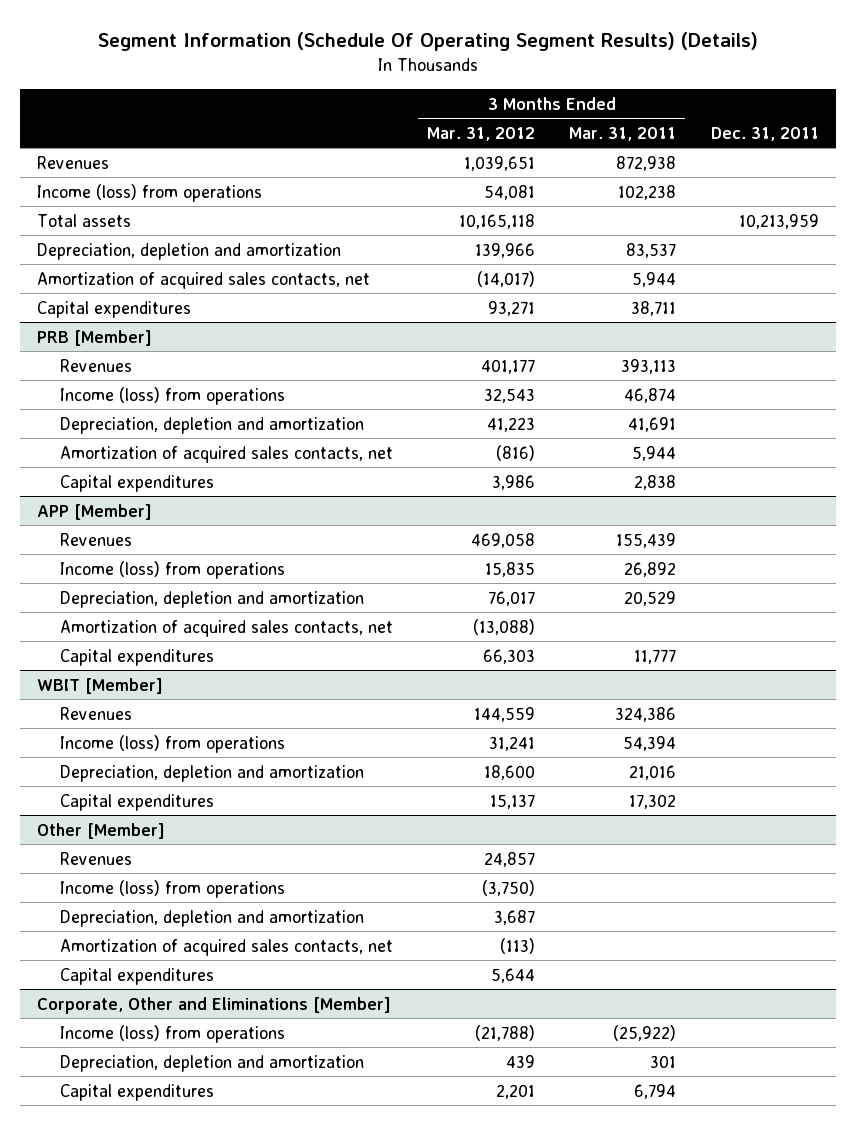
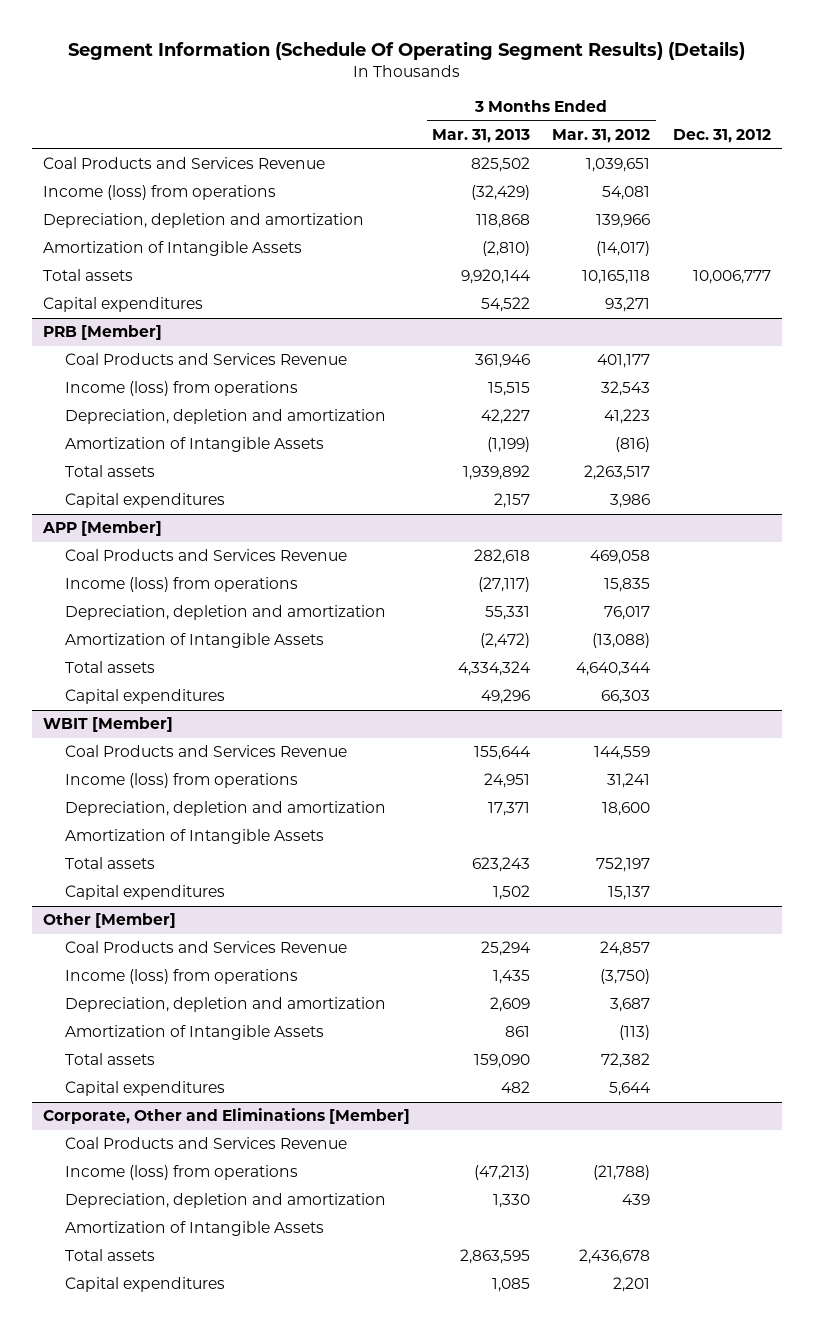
- | 3 Months Ended Mar. 31, 2012 | 3 Months Ended Mar. 31, 2011 | Dec. 31, 2011
+ | 3 Months Ended Mar. 31, 2013 | 3 Months Ended Mar. 31, 2012 | Dec. 31, 2012
- Revenues | 1,039,651 | 872,938 |
+ Coal Products and Services Revenue | 825,502 | 1,039,651 |
- Amortization of acquired sales contacts, net | (14,017) | 5,944 |
+ Amortization of Intangible Assets | (2,810) | (14,017) |
moved down: Total assets | 9,920,144 | 10,165,118 | 10,006,777
@ PRB [Member]
- Revenues | 401,177 | 393,113 |
+ Coal Products and Services Revenue | 361,946 | 401,177 |
- Amortization of acquired sales contacts, net | (816) | 5,944 |
+ Amortization of Intangible Assets | (1,199) | (816) |
+ Total assets | 1,939,892 | 2,263,517 |
@ APP [Member]
- Revenues | 469,058 | 155,439 |
+ Coal Products and Services Revenue | 282,618 | 469,058 |
- Amortization of acquired sales contacts, net | (13,088) | |
+ Amortization of Intangible Assets | (2,472) | (13,088) |
+ Total assets | 4,334,324 | 4,640,344 |
@ WBIT [Member]
- Revenues | 144,559 | 324,386 |
+ Coal Products and Services Revenue | 155,644 | 144,559 |
+ Amortization of Intangible Assets
+ Total assets | 623,243 | 752,197 |
@ Other [Member]
- Revenues | 24,857 | |
+ Coal Products and Services Revenue | 25,294 | 24,857 |
- Amortization of acquired sales contacts, net | (113) | |
+ Amortization of Intangible Assets | 861 | (113) |
+ Total assets | 159,090 | 72,382 |
@ Corporate, Other and Eliminations [Member]
+ Coal Products and Services Revenue
+ Amortization of Intangible Assets
+ Total assets | 2,863,595 | 2,436,678 |

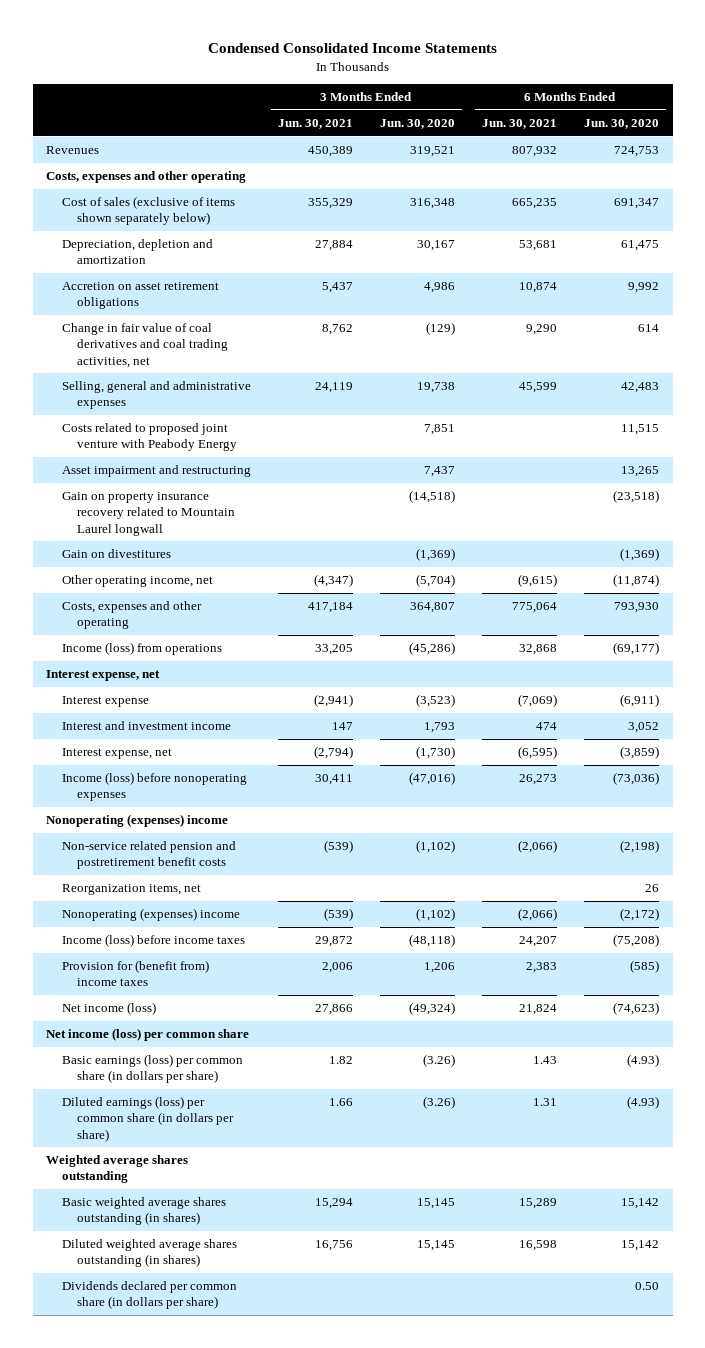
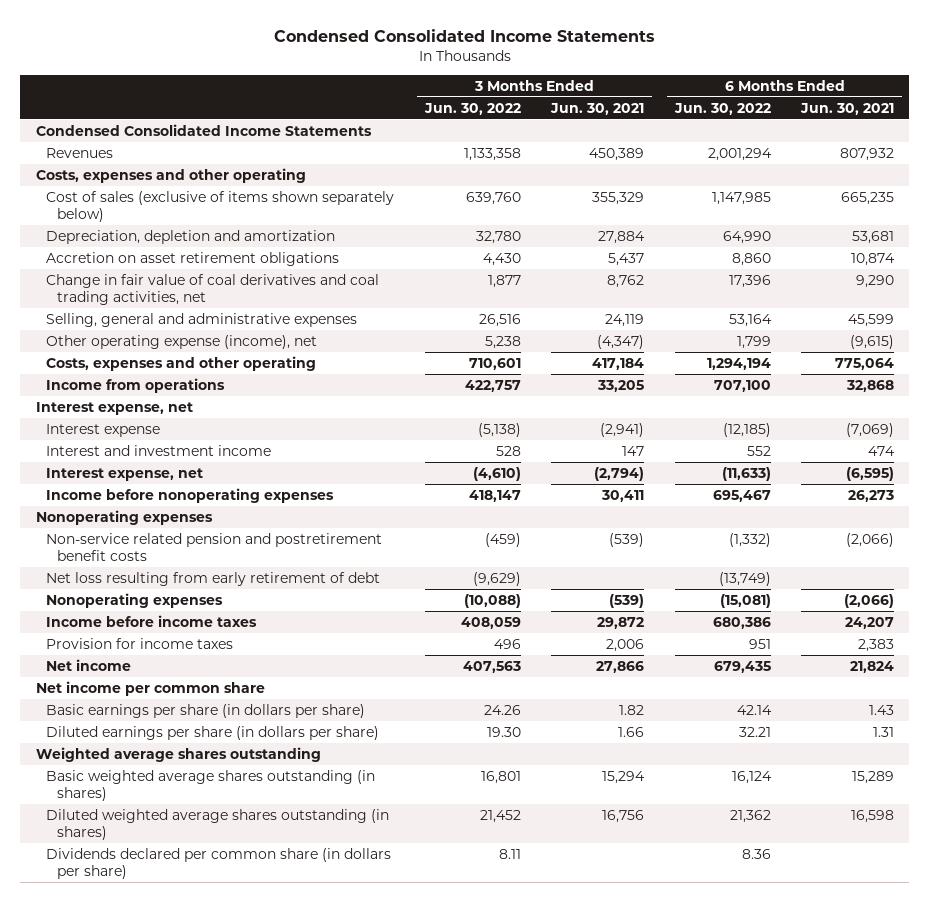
- | 3 Months Ended Jun. 30, 2021 | 3 Months Ended Jun. 30, 2020 | 6 Months Ended Jun. 30, 2021 | 6 Months Ended Jun. 30, 2020
+ | 3 Months Ended Jun. 30, 2022 | 3 Months Ended Jun. 30, 2021 | 6 Months Ended Jun. 30, 2022 | 6 Months Ended Jun. 30, 2021
+ Condensed Consolidated Income Statements
- Costs related to proposed joint venture with Peabody Energy | | 7,851 | | 11,515
- Asset impairment and restructuring | | 7,437 | | 13,265
- Gain on property insurance recovery related to Mountain Laurel longwall | | (14,518) | | (23,518)
- Gain on divestitures | | (1,369) | | (1,369)
- Other operating income, net | (4,347) | (5,704) | (9,615) | (11,874)
+ Other operating expense (income), net | 5,238 | (4,347) | 1,799 | (9,615)
- Income (loss) from operations | 33,205 | (45,286) | 32,868 | (69,177)
+ Income from operations | 422,757 | 33,205 | 707,100 | 32,868
- Income (loss) before nonoperating expenses | 30,411 | (47,016) | 26,273 | (73,036)
- Nonoperating (expenses) income
+ Income before nonoperating expenses | 418,147 | 30,411 | 695,467 | 26,273
+ Nonoperating expenses
- Reorganization items, net | | | | 26
- Nonoperating (expenses) income | (539) | (1,102) | (2,066) | (2,172)
- Income (loss) before income taxes | 29,872 | (48,118) | 24,207 | (75,208)
- Provision for (benefit from) income taxes | 2,006 | 1,206 | 2,383 | (585)
- Net income (loss) | 27,866 | (49,324) | 21,824 | (74,623)
- Net income (loss) per common share
- Basic earnings (loss) per common share (in dollars per share) | 1.82 | (3.26) | 1.43 | (4.93)
- Diluted earnings (loss) per common share (in dollars per share) | 1.66 | (3.26) | 1.31 | (4.93)
+ Net loss resulting from early retirement of debt | (9,629) | | (13,749) |
+ Nonoperating expenses | (10,088) | (539) | (15,081) | (2,066)
+ Income before income taxes | 408,059 | 29,872 | 680,386 | 24,207
+ Provision for income taxes | 496 | 2,006 | 951 | 2,383
+ Net income | 407,563 | 27,866 | 679,435 | 21,824
+ Net income per common share
+ Basic earnings per share (in dollars per share) | 24.26 | 1.82 | 42.14 | 1.43
+ Diluted earnings per share (in dollars per share) | 19.30 | 1.66 | 32.21 | 1.31

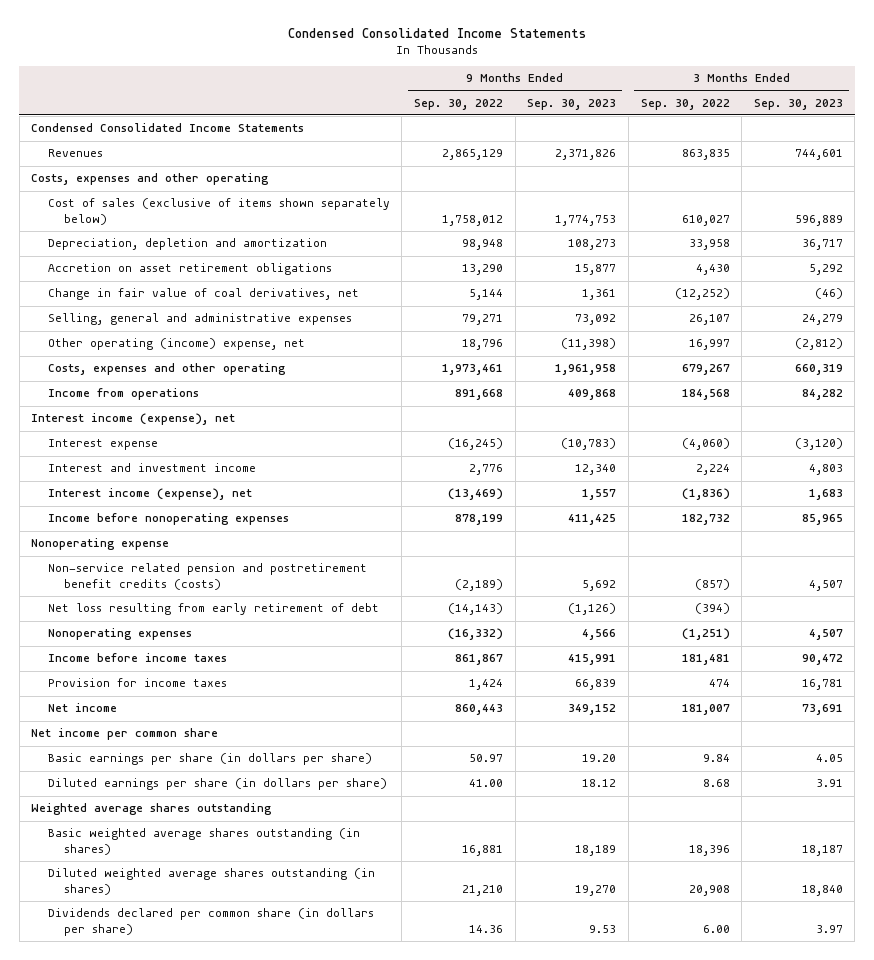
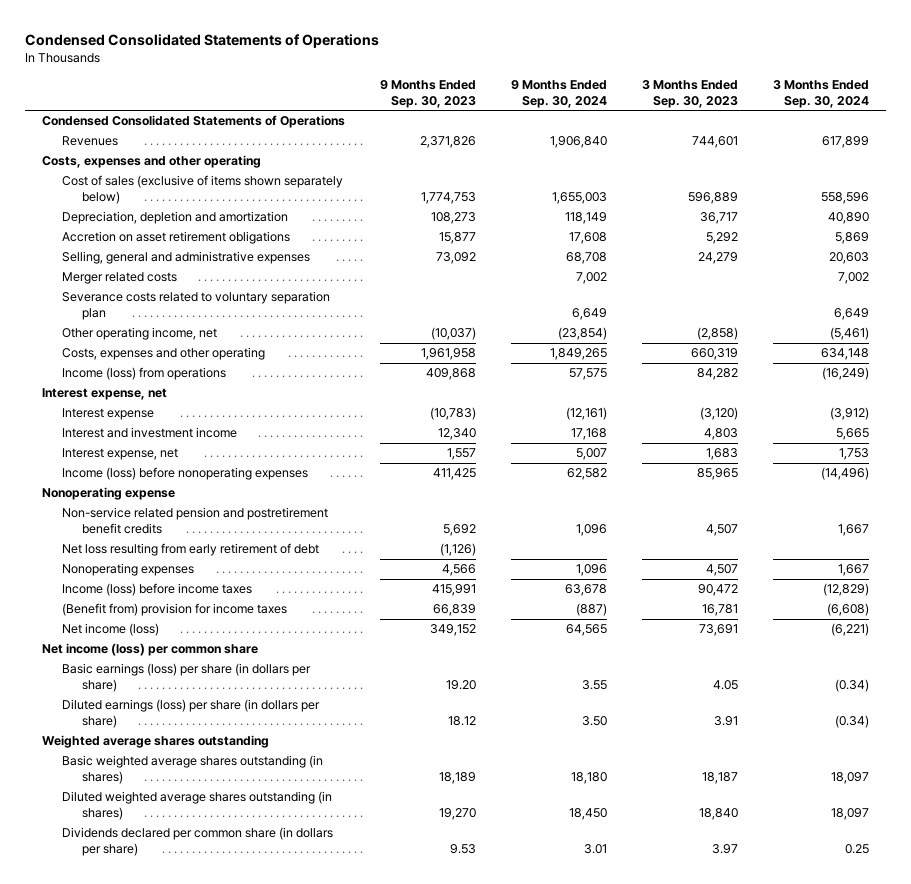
- Condensed Consolidated Income Statements
+ Condensed Consolidated Statements of Operations
- | 9 Months Ended Sep. 30, 2022 | 9 Months Ended Sep. 30, 2023 | 3 Months Ended Sep. 30, 2022 | 3 Months Ended Sep. 30, 2023
+ | 9 Months Ended Sep. 30, 2023 | 9 Months Ended Sep. 30, 2024 | 3 Months Ended Sep. 30, 2023 | 3 Months Ended Sep. 30, 2024
- Condensed Consolidated Income Statements
+ Condensed Consolidated Statements of Operations
- Change in fair value of coal derivatives, net | 5,144 | 1,361 | (12,252) | (46)
- Other operating (income) expense, net | 18,796 | (11,398) | 16,997 | (2,812)
+ Merger related costs | | 7,002 | | 7,002
+ Severance costs related to voluntary separation plan | | 6,649 | | 6,649
+ Other operating income, net | (10,037) | (23,854) | (2,858) | (5,461)
- Income from operations | 891,668 | 409,868 | 184,568 | 84,282
- Interest income (expense), net
+ Income (loss) from operations | 409,868 | 57,575 | 84,282 | (16,249)
+ Interest expense, net
- Interest income (expense), net | (13,469) | 1,557 | (1,836) | 1,683
- Income before nonoperating expenses | 878,199 | 411,425 | 182,732 | 85,965
+ Interest expense, net | 1,557 | 5,007 | 1,683 | 1,753
+ Income (loss) before nonoperating expenses | 411,425 | 62,582 | 85,965 | (14,496)
- Non-service related pension and postretirement benefit credits (costs) | (2,189) | 5,692 | (857) | 4,507
+ Non-service related pension and postretirement benefit credits | 5,692 | 1,096 | 4,507 | 1,667
- Income before income taxes | 861,867 | 415,991 | 181,481 | 90,472
- Provision for income taxes | 1,424 | 66,839 | 474 | 16,781
- Net income | 860,443 | 349,152 | 181,007 | 73,691
- Net income per common share
- Basic earnings per share (in dollars per share) | 50.97 | 19.20 | 9.84 | 4.05
- Diluted earnings per share (in dollars per share) | 41.00 | 18.12 | 8.68 | 3.91
+ Income (loss) before income taxes | 415,991 | 63,678 | 90,472 | (12,829)
+ (Benefit from) provision for income taxes | 66,839 | (887) | 16,781 | (6,608)
+ Net income (loss) | 349,152 | 64,565 | 73,691 | (6,221)
+ Net income (loss) per common share
+ Basic earnings (loss) per share (in dollars per share) | 19.20 | 3.55 | 4.05 | (0.34)
+ Diluted earnings (loss) per share (in dollars per share) | 18.12 | 3.50 | 3.91 | (0.34)

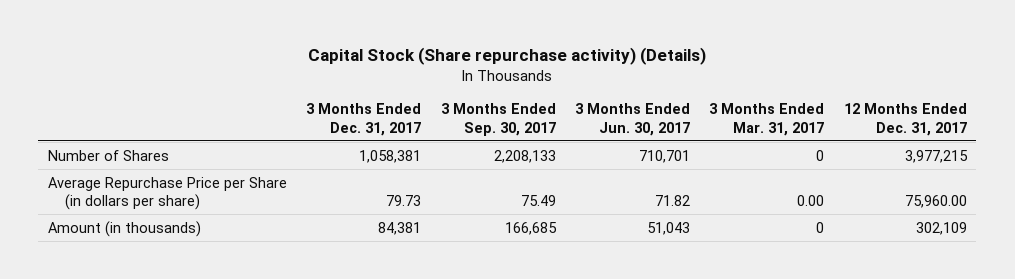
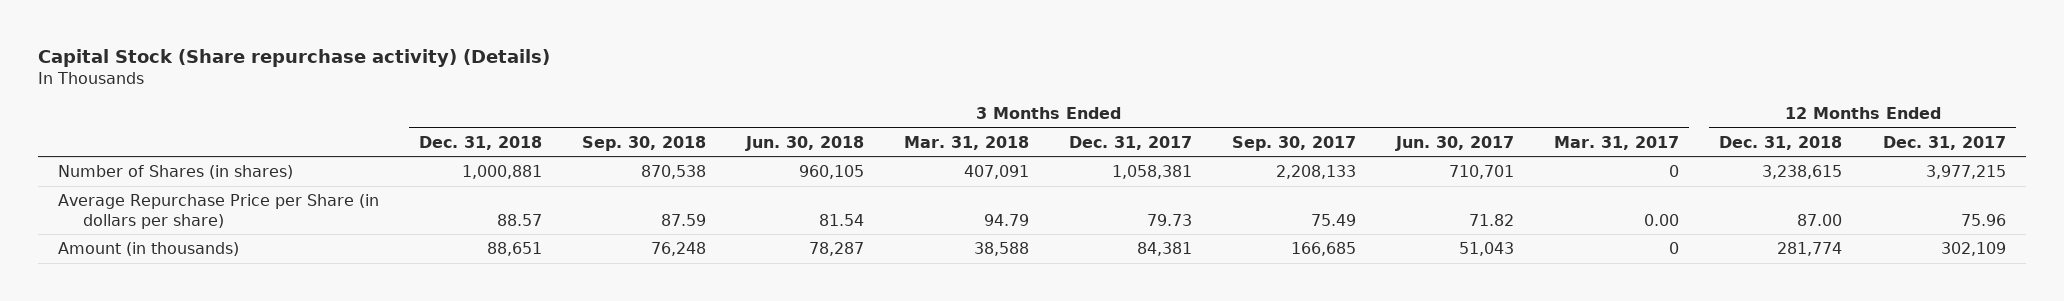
- | 3 Months Ended Dec. 31, 2017 | 3 Months Ended Sep. 30, 2017 | 3 Months Ended Jun. 30, 2017 | 3 Months Ended Mar. 31, 2017 | 12 Months Ended Dec. 31, 2017
+ | 3 Months Ended Dec. 31, 2018 | 3 Months Ended Sep. 30, 2018 | 3 Months Ended Jun. 30, 2018 | 3 Months Ended Mar. 31, 2018 | 3 Months Ended Dec. 31, 2017 | 3 Months Ended Sep. 30, 2017 | 3 Months Ended Jun. 30, 2017 | 3 Months Ended Mar. 31, 2017 | 12 Months Ended Dec. 31, 2018 | 12 Months Ended Dec. 31, 2017
- Number of Shares | 1,058,381 | 2,208,133 | 710,701 | 0 | 3,977,215
- Average Repurchase Price per Share (in dollars per share) | 79.73 | 75.49 | 71.82 | 0.00 | 75,960.00
+ Number of Shares (in shares) | 1,000,881 | 870,538 | 960,105 | 407,091 | 1,058,381 | 2,208,133 | 710,701 | 0 | 3,238,615 | 3,977,215
+ Average Repurchase Price per Share (in dollars per share) | 88.57 | 87.59 | 81.54 | 94.79 | 79.73 | 75.49 | 71.82 | 0.00 | 87.00 | 75.96

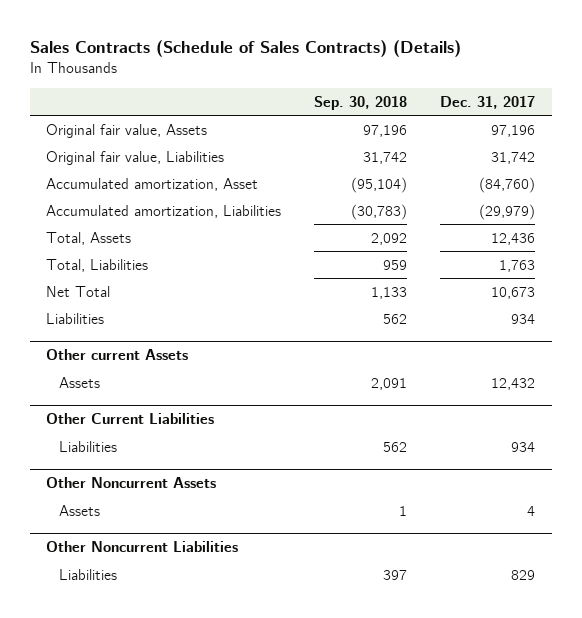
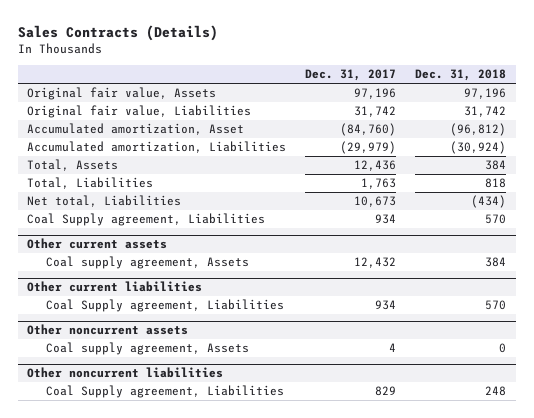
- Sales Contracts (Schedule of Sales Contracts) (Details)
+ Sales Contracts (Details)
- | Sep. 30, 2018 | Dec. 31, 2017
+ | Dec. 31, 2017 | Dec. 31, 2018
- Net Total | 1,133 | 10,673
- Liabilities | 562 | 934
- Other current Assets
- Assets | 2,091 | 12,432
- Other Current Liabilities
- Liabilities | 562 | 934
- Other Noncurrent Assets
- Assets | 1 | 4
- Other Noncurrent Liabilities
- Liabilities | 397 | 829
+ Net total, Liabilities | 10,673 | (434)
+ Coal Supply agreement, Liabilities | 934 | 570
+ Other current assets
+ Coal supply agreement, Assets | 12,432 | 384
+ Other current liabilities
+ Coal Supply agreement, Liabilities | 934 | 570
+ Other noncurrent assets
+ Coal supply agreement, Assets | 4 | 0
+ Other noncurrent liabilities
+ Coal Supply agreement, Liabilities | 829 | 248

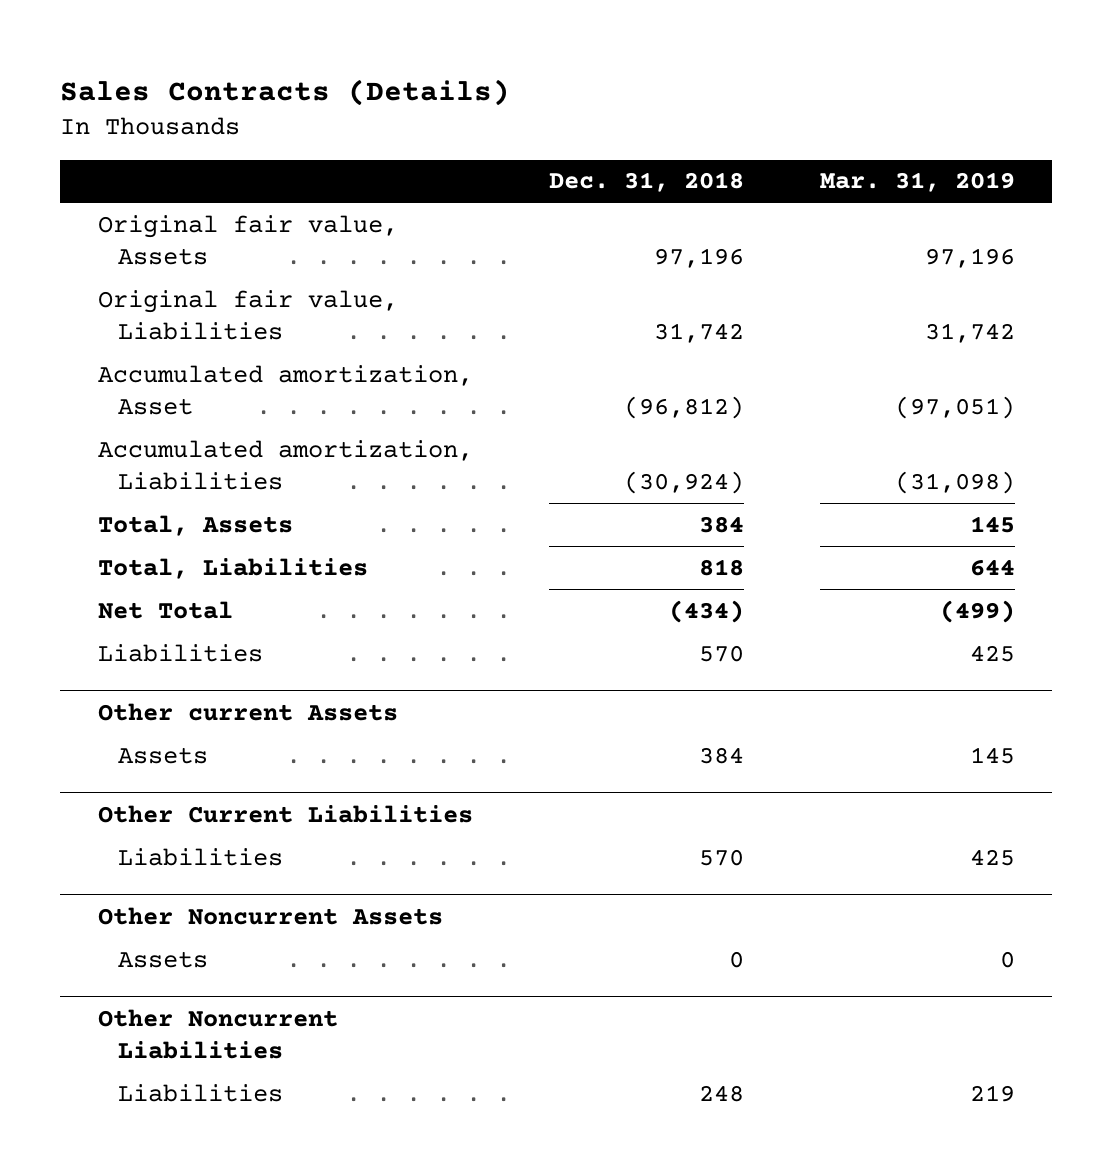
- | Dec. 31, 2017 | Dec. 31, 2018
+ | Dec. 31, 2018 | Mar. 31, 2019
- Net total, Liabilities | 10,673 | (434)
- Coal Supply agreement, Liabilities | 934 | 570
- Other current assets
- Coal supply agreement, Assets | 12,432 | 384
- Other current liabilities
- Coal Supply agreement, Liabilities | 934 | 570
- Other noncurrent assets
- Coal supply agreement, Assets | 4 | 0
- Other noncurrent liabilities
- Coal Supply agreement, Liabilities | 829 | 248
+ Net Total | (434) | (499)
+ Liabilities | 570 | 425
+ Other current Assets
+ Assets | 384 | 145
+ Other Current Liabilities
+ Liabilities | 570 | 425
+ Other Noncurrent Assets
+ Assets | 0 | 0
+ Other Noncurrent Liabilities
+ Liabilities | 248 | 219

